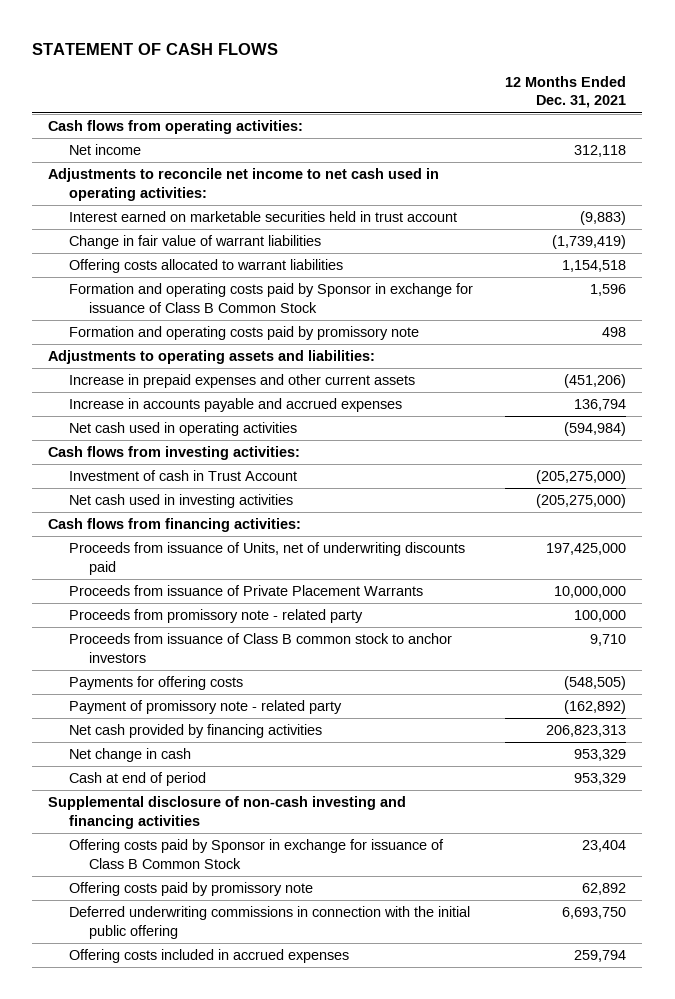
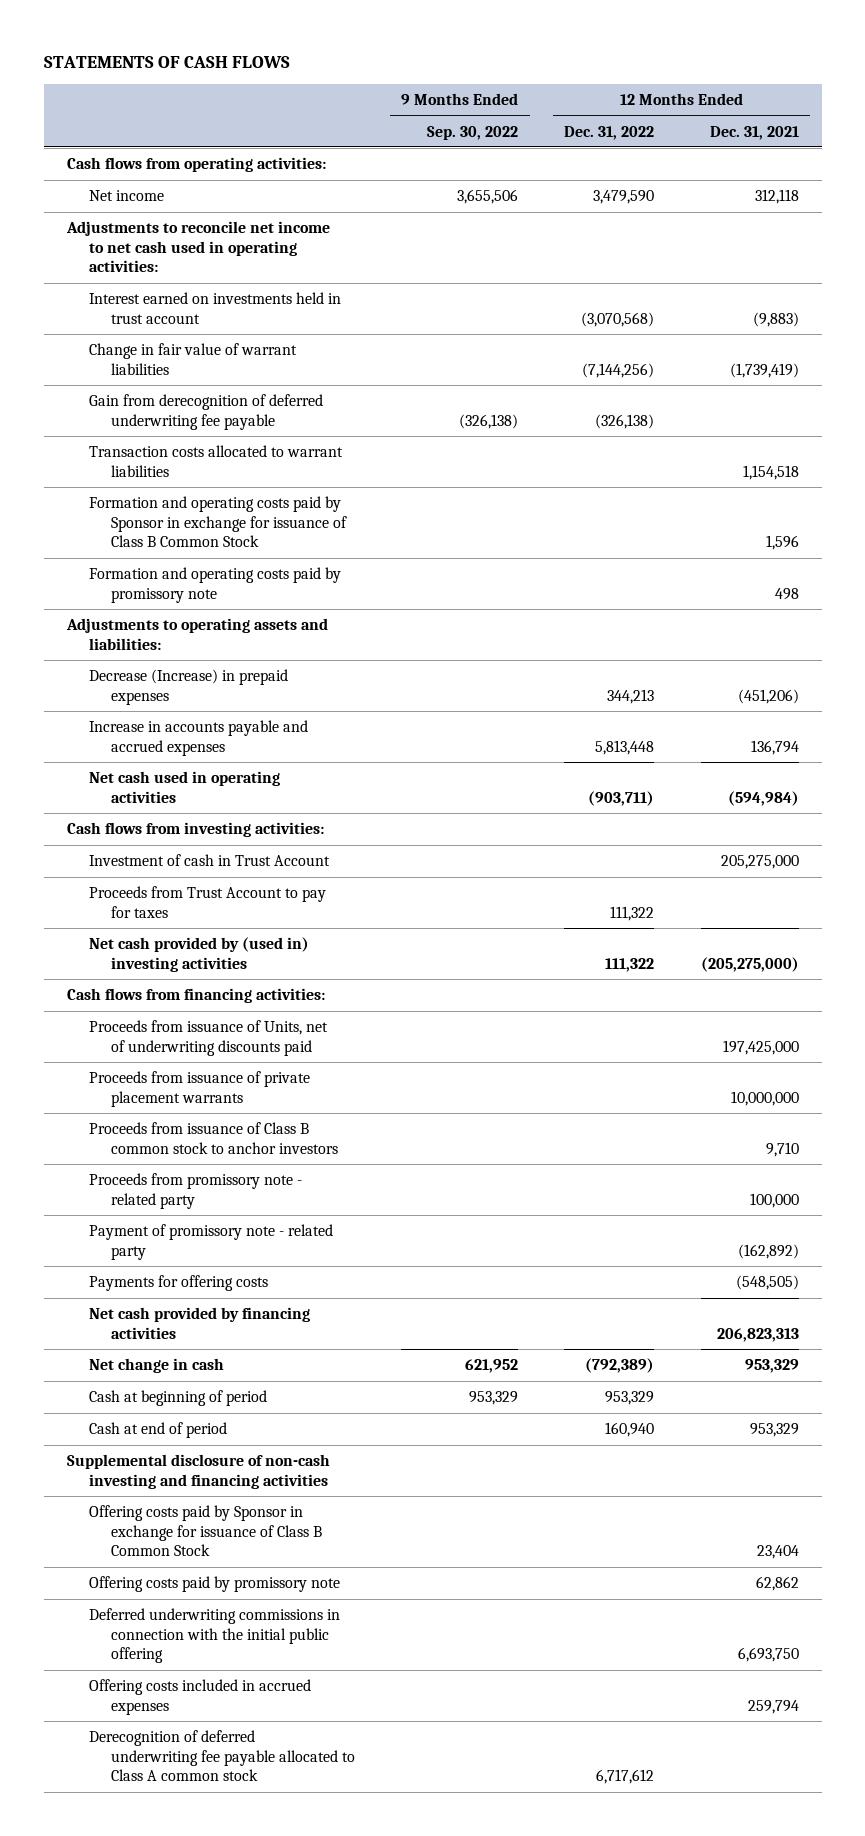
- STATEMENT OF CASH FLOWS
+ STATEMENTS OF CASH FLOWS
- | 12 Months Ended Dec. 31, 2021
+ | 9 Months Ended Sep. 30, 2022 | 12 Months Ended Dec. 31, 2022 | 12 Months Ended Dec. 31, 2021
- Interest earned on marketable securities held in trust account | (9,883)
+ Interest earned on investments held in trust account | | (3,070,568) | (9,883)
- Offering costs allocated to warrant liabilities | 1,154,518
+ Gain from derecognition of deferred underwriting fee payable | (326,138) | (326,138) |
+ Transaction costs allocated to warrant liabilities | | | 1,154,518
- Increase in prepaid expenses and other current assets | (451,206)
+ Decrease (Increase) in prepaid expenses | | 344,213 | (451,206)
- Investment of cash in Trust Account | (205,275,000)
- Net cash used in investing activities | (205,275,000)
+ Investment of cash in Trust Account | | | 205,275,000
+ Proceeds from Trust Account to pay for taxes | | 111,322 |
+ Net cash provided by (used in) investing activities | | 111,322 | (205,275,000)
- Proceeds from issuance of Private Placement Warrants | 10,000,000
+ Proceeds from issuance of private placement warrants | | | 10,000,000
moved down: Proceeds from promissory note - related party | | | 100,000
moved down: Payments for offering costs | | | (548,505)
+ Cash at beginning of period | 953,329 | 953,329 |
- Offering costs paid by promissory note | 62,892
+ Offering costs paid by promissory note | | | 62,862
+ Derecognition of deferred underwriting fee payable allocated to Class A common stock | | 6,717,612 |

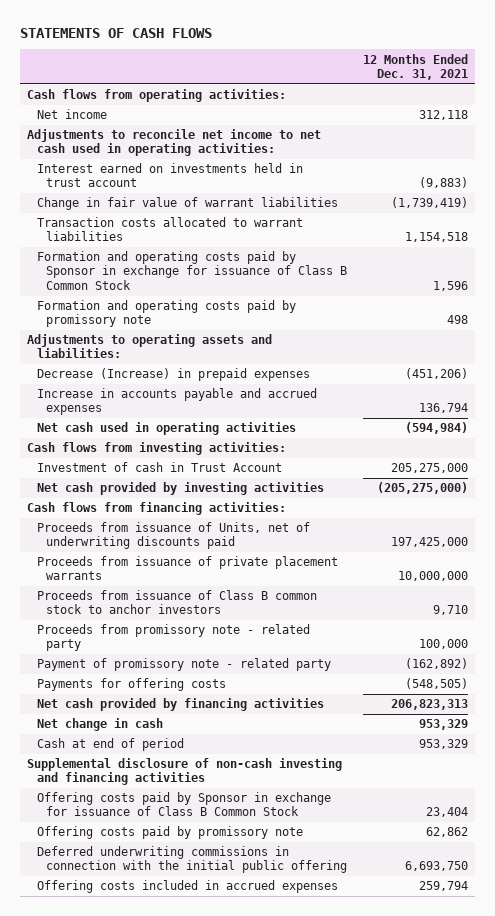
- | 9 Months Ended Sep. 30, 2022 | 12 Months Ended Dec. 31, 2022 | 12 Months Ended Dec. 31, 2021
+ | 12 Months Ended Dec. 31, 2021
- Gain from derecognition of deferred underwriting fee payable | (326,138) | (326,138) |
- Proceeds from Trust Account to pay for taxes | | 111,322 |
- Net cash provided by (used in) investing activities | | 111,322 | (205,275,000)
+ Net cash provided by investing activities | (205,275,000)
- Cash at beginning of period | 953,329 | 953,329 |
- Derecognition of deferred underwriting fee payable allocated to Class A common stock | | 6,717,612 |

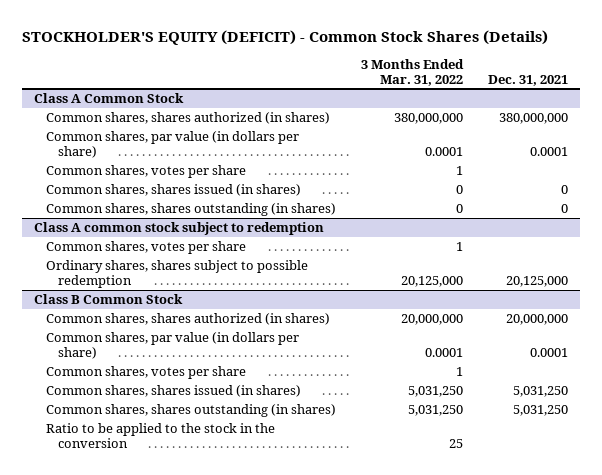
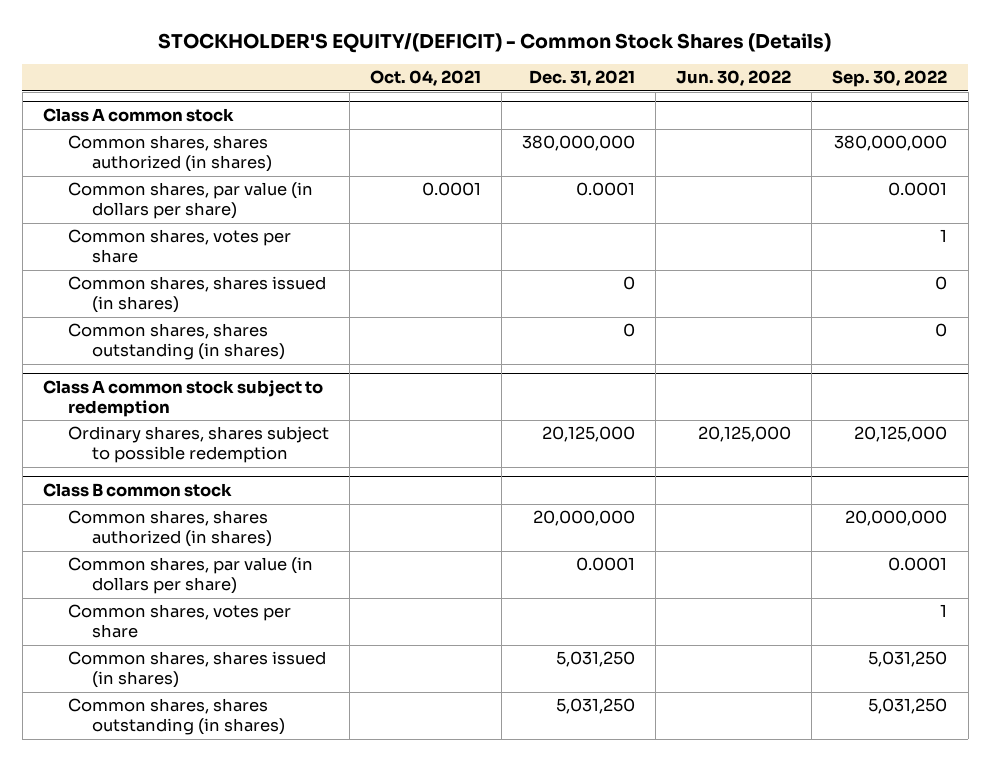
- STOCKHOLDER'S EQUITY (DEFICIT) - Common Stock Shares (Details)
+ STOCKHOLDER'S EQUITY/(DEFICIT) - Common Stock Shares (Details)
- | 3 Months Ended Mar. 31, 2022 | Dec. 31, 2021
+ | Oct. 04, 2021 | Dec. 31, 2021 | Jun. 30, 2022 | Sep. 30, 2022
- Class A Common Stock
+ Class A common stock
@ Class A common stock subject to redemption
- Common shares, votes per share | 1 |
- Class B Common Stock
+ Class B common stock
- Ratio to be applied to the stock in the conversion | 25 |

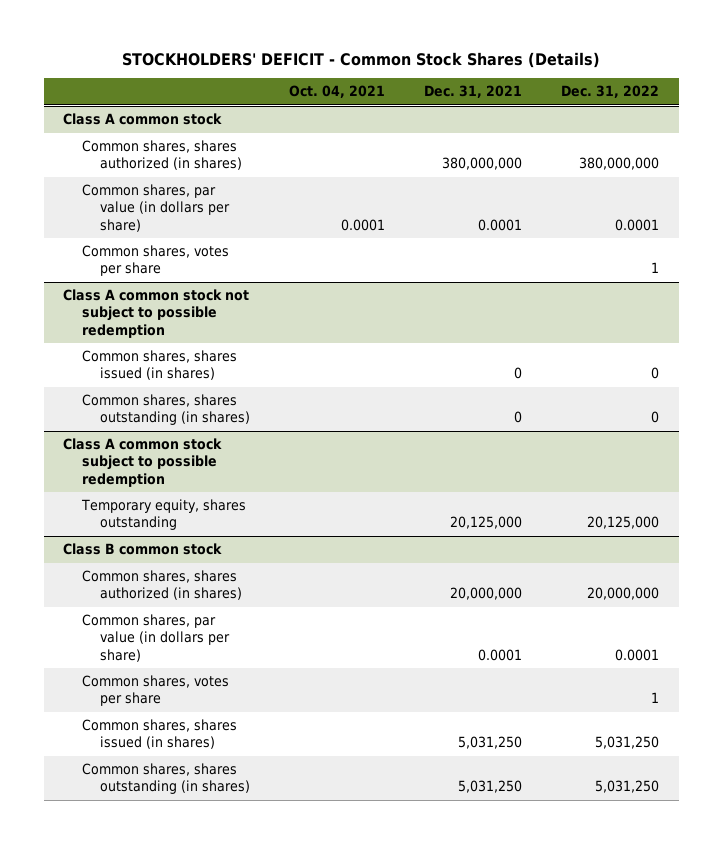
- STOCKHOLDER'S EQUITY/(DEFICIT) - Common Stock Shares (Details)
+ STOCKHOLDERS' DEFICIT - Common Stock Shares (Details)
- | Oct. 04, 2021 | Dec. 31, 2021 | Jun. 30, 2022 | Sep. 30, 2022
+ | Oct. 04, 2021 | Dec. 31, 2021 | Dec. 31, 2022
+ Class A common stock not subject to possible redemption
- Class A common stock subject to redemption
- Ordinary shares, shares subject to possible redemption | | 20,125,000 | 20,125,000 | 20,125,000
+ Class A common stock subject to possible redemption
+ Temporary equity, shares outstanding | | 20,125,000 | 20,125,000

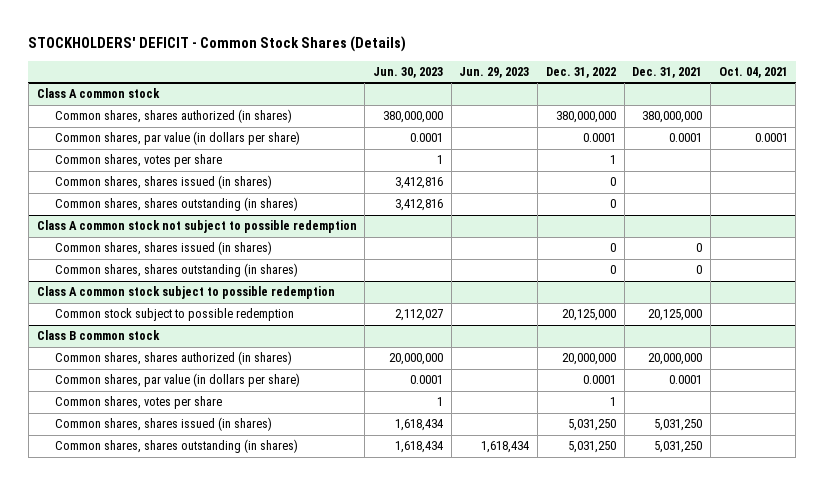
- | Oct. 04, 2021 | Dec. 31, 2021 | Dec. 31, 2022
+ | Jun. 30, 2023 | Jun. 29, 2023 | Dec. 31, 2022 | Dec. 31, 2021 | Oct. 04, 2021
@ Class A common stock
+ Common shares, shares issued (in shares) | 3,412,816 | | 0 | |
+ Common shares, shares outstanding (in shares) | 3,412,816 | | 0 | |
@ Class A common stock subject to possible redemption
- Temporary equity, shares outstanding | | 20,125,000 | 20,125,000
+ Common stock subject to possible redemption | 2,112,027 | | 20,125,000 | 20,125,000 |

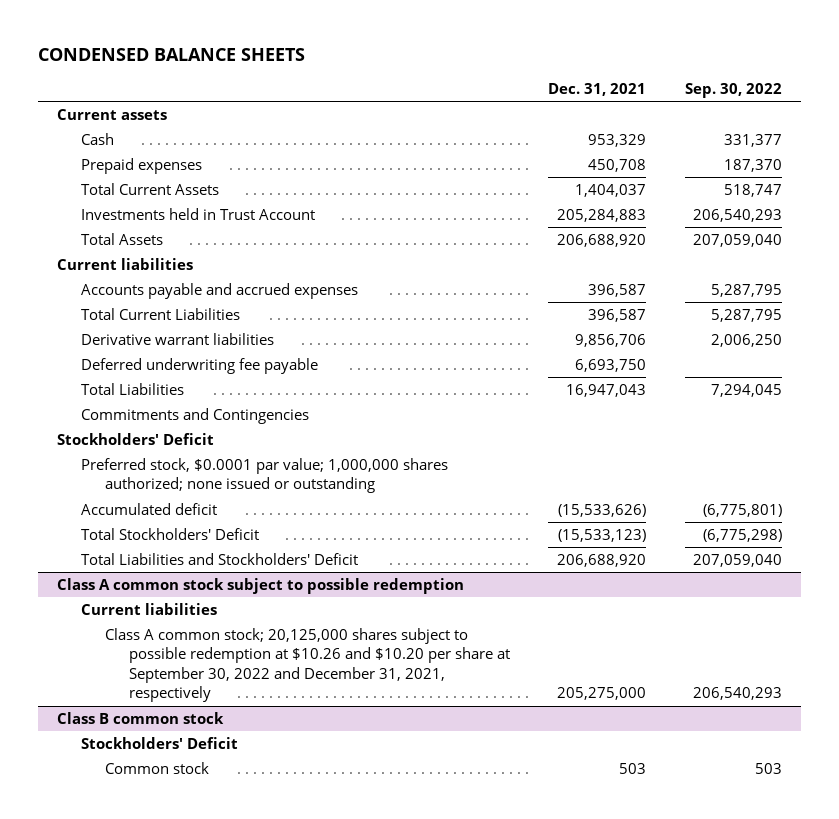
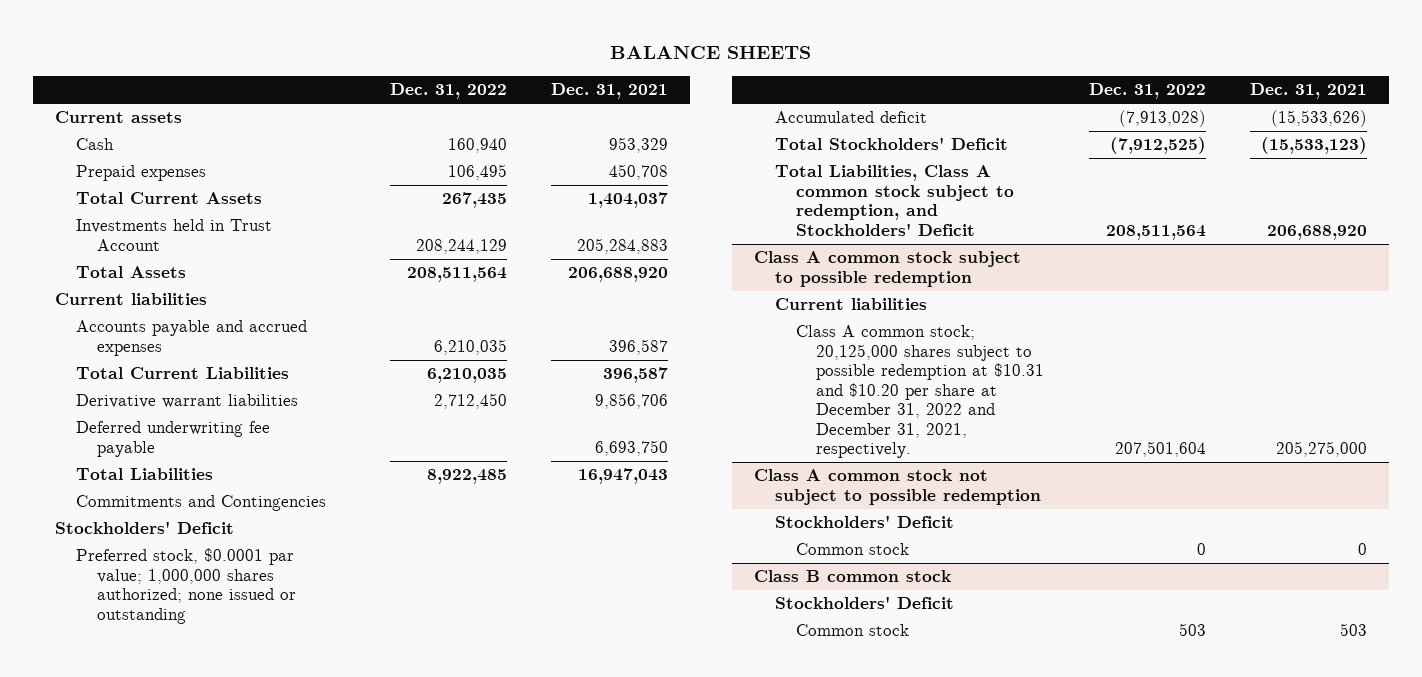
- CONDENSED BALANCE SHEETS
+ BALANCE SHEETS
- | Dec. 31, 2021 | Sep. 30, 2022
+ | Dec. 31, 2022 | Dec. 31, 2021
- Total Liabilities and Stockholders' Deficit | 206,688,920 | 207,059,040
+ Total Liabilities, Class A common stock subject to redemption, and Stockholders' Deficit | 208,511,564 | 206,688,920
@ Class A common stock subject to possible redemption
- Class A common stock; 20,125,000 shares subject to possible redemption at $10.26 and $10.20 per share at September 30, 2022 and December 31, 2021, respectively | 205,275,000 | 206,540,293
+ Class A common stock; 20,125,000 shares subject to possible redemption at $10.31 and $10.20 per share at December 31, 2022 and December 31, 2021, respectively. | 207,501,604 | 205,275,000
+ Class A common stock not subject to possible redemption
+ Stockholders' Deficit
+ Common stock | 0 | 0

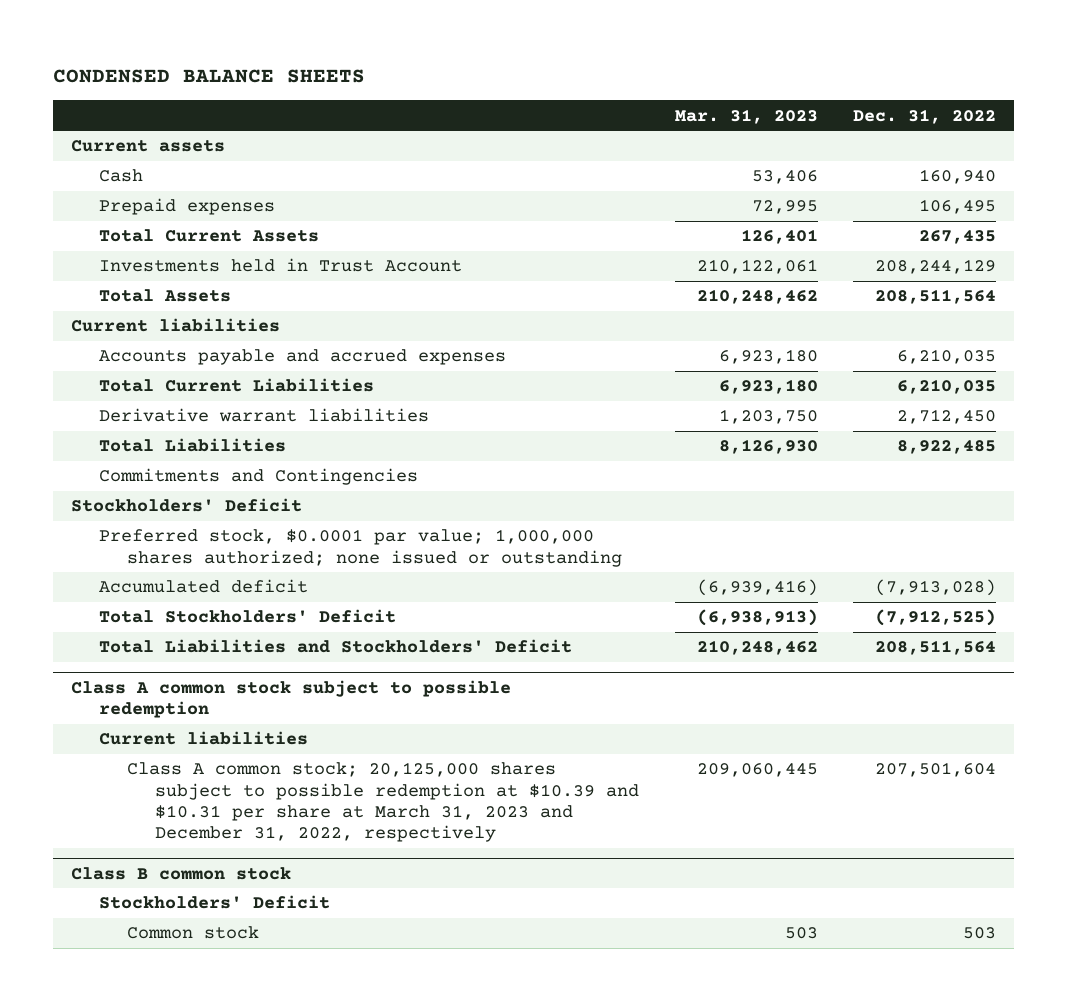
- BALANCE SHEETS
+ CONDENSED BALANCE SHEETS
- | Dec. 31, 2022 | Dec. 31, 2021
+ | Mar. 31, 2023 | Dec. 31, 2022
- Deferred underwriting fee payable | | 6,693,750
- Total Liabilities, Class A common stock subject to redemption, and Stockholders' Deficit | 208,511,564 | 206,688,920
+ Total Liabilities and Stockholders' Deficit | 210,248,462 | 208,511,564
@ Class A common stock subject to possible redemption
- Class A common stock; 20,125,000 shares subject to possible redemption at $10.31 and $10.20 per share at December 31, 2022 and December 31, 2021, respectively. | 207,501,604 | 205,275,000
- Class A common stock not subject to possible redemption
- Stockholders' Deficit
- Common stock | 0 | 0
@ Class A common stock subject to possible redemption
+ Class A common stock; 20,125,000 shares subject to possible redemption at $10.39 and $10.31 per share at March 31, 2023 and December 31, 2022, respectively | 209,060,445 | 207,501,604

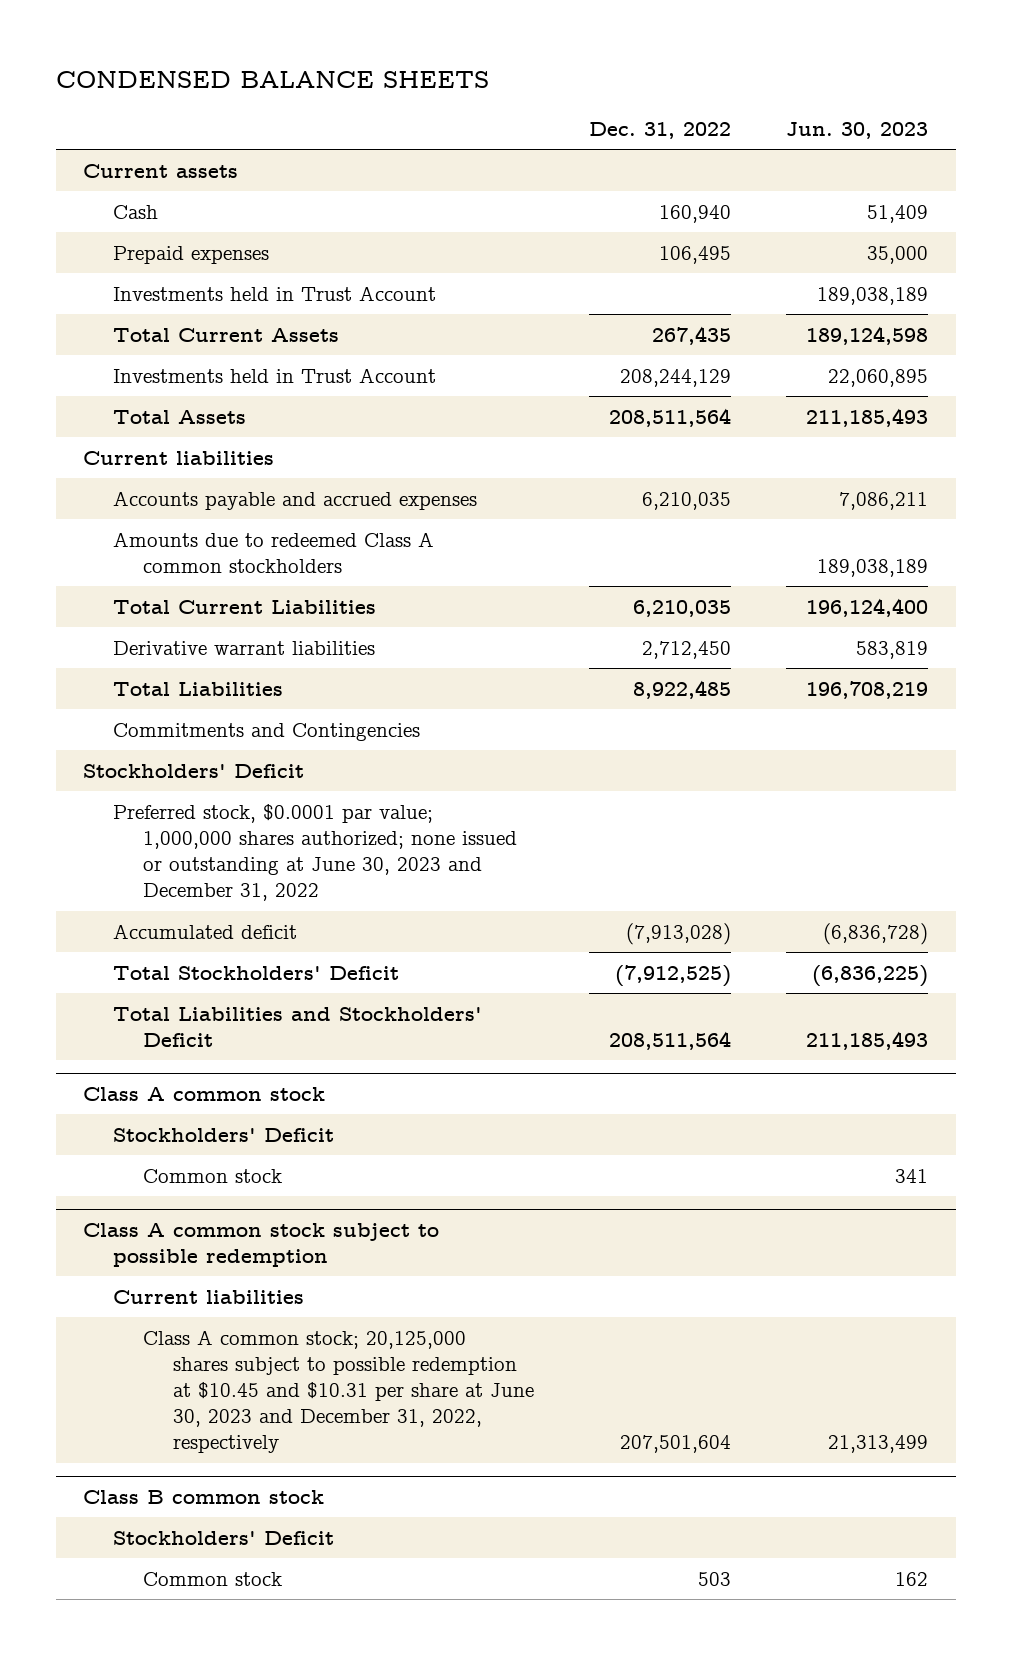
- | Mar. 31, 2023 | Dec. 31, 2022
+ | Dec. 31, 2022 | Jun. 30, 2023
+ Investments held in Trust Account | | 189,038,189
+ Amounts due to redeemed Class A common stockholders | | 189,038,189
- Preferred stock, $0.0001 par value; 1,000,000 shares authorized; none issued or outstanding
+ Preferred stock, $0.0001 par value; 1,000,000 shares authorized; none issued or outstanding at June 30, 2023 and December 31, 2022
+ Class A common stock
+ Stockholders' Deficit
+ Common stock | | 341
@ Class A common stock subject to possible redemption
- Class A common stock; 20,125,000 shares subject to possible redemption at $10.39 and $10.31 per share at March 31, 2023 and December 31, 2022, respectively | 209,060,445 | 207,501,604
+ Class A common stock; 20,125,000 shares subject to possible redemption at $10.45 and $10.31 per share at June 30, 2023 and December 31, 2022, respectively | 207,501,604 | 21,313,499

